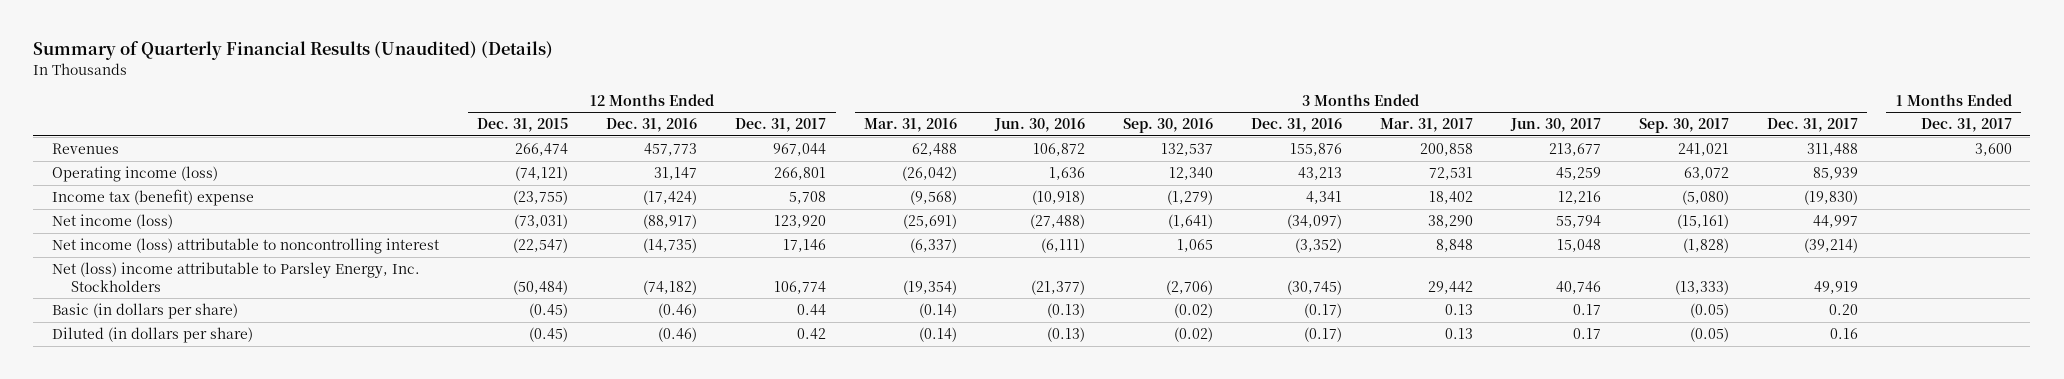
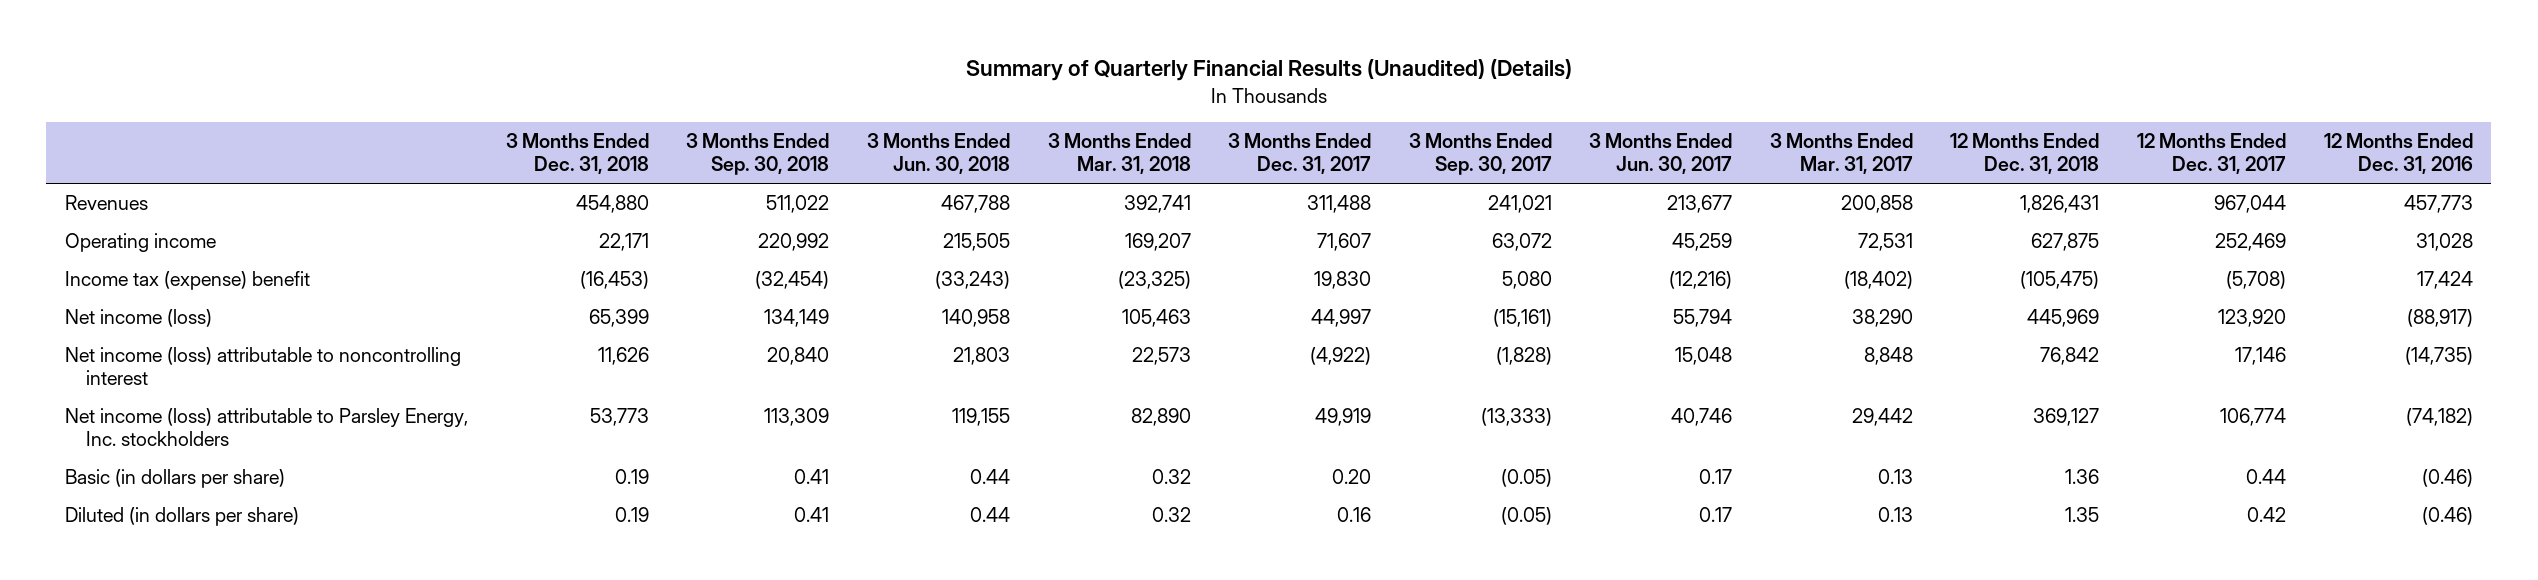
- | 12 Months Ended Dec. 31, 2015 | 12 Months Ended Dec. 31, 2016 | 12 Months Ended Dec. 31, 2017 | 3 Months Ended Mar. 31, 2016 | 3 Months Ended Jun. 30, 2016 | 3 Months Ended Sep. 30, 2016 | 3 Months Ended Dec. 31, 2016 | 3 Months Ended Mar. 31, 2017 | 3 Months Ended Jun. 30, 2017 | 3 Months Ended Sep. 30, 2017 | 3 Months Ended Dec. 31, 2017 | 1 Months Ended Dec. 31, 2017
+ | 3 Months Ended Dec. 31, 2018 | 3 Months Ended Sep. 30, 2018 | 3 Months Ended Jun. 30, 2018 | 3 Months Ended Mar. 31, 2018 | 3 Months Ended Dec. 31, 2017 | 3 Months Ended Sep. 30, 2017 | 3 Months Ended Jun. 30, 2017 | 3 Months Ended Mar. 31, 2017 | 12 Months Ended Dec. 31, 2018 | 12 Months Ended Dec. 31, 2017 | 12 Months Ended Dec. 31, 2016
- Operating income (loss) | (74,121) | 31,147 | 266,801 | (26,042) | 1,636 | 12,340 | 43,213 | 72,531 | 45,259 | 63,072 | 85,939 |
- Income tax (benefit) expense | (23,755) | (17,424) | 5,708 | (9,568) | (10,918) | (1,279) | 4,341 | 18,402 | 12,216 | (5,080) | (19,830) |
+ Operating income | 22,171 | 220,992 | 215,505 | 169,207 | 71,607 | 63,072 | 45,259 | 72,531 | 627,875 | 252,469 | 31,028
+ Income tax (expense) benefit | (16,453) | (32,454) | (33,243) | (23,325) | 19,830 | 5,080 | (12,216) | (18,402) | (105,475) | (5,708) | 17,424
- Net income (loss) attributable to noncontrolling interest | (22,547) | (14,735) | 17,146 | (6,337) | (6,111) | 1,065 | (3,352) | 8,848 | 15,048 | (1,828) | (39,214) |
- Net (loss) income attributable to Parsley Energy, Inc. Stockholders | (50,484) | (74,182) | 106,774 | (19,354) | (21,377) | (2,706) | (30,745) | 29,442 | 40,746 | (13,333) | 49,919 |
+ Net income (loss) attributable to noncontrolling interest | 11,626 | 20,840 | 21,803 | 22,573 | (4,922) | (1,828) | 15,048 | 8,848 | 76,842 | 17,146 | (14,735)
+ Net income (loss) attributable to Parsley Energy, Inc. stockholders | 53,773 | 113,309 | 119,155 | 82,890 | 49,919 | (13,333) | 40,746 | 29,442 | 369,127 | 106,774 | (74,182)

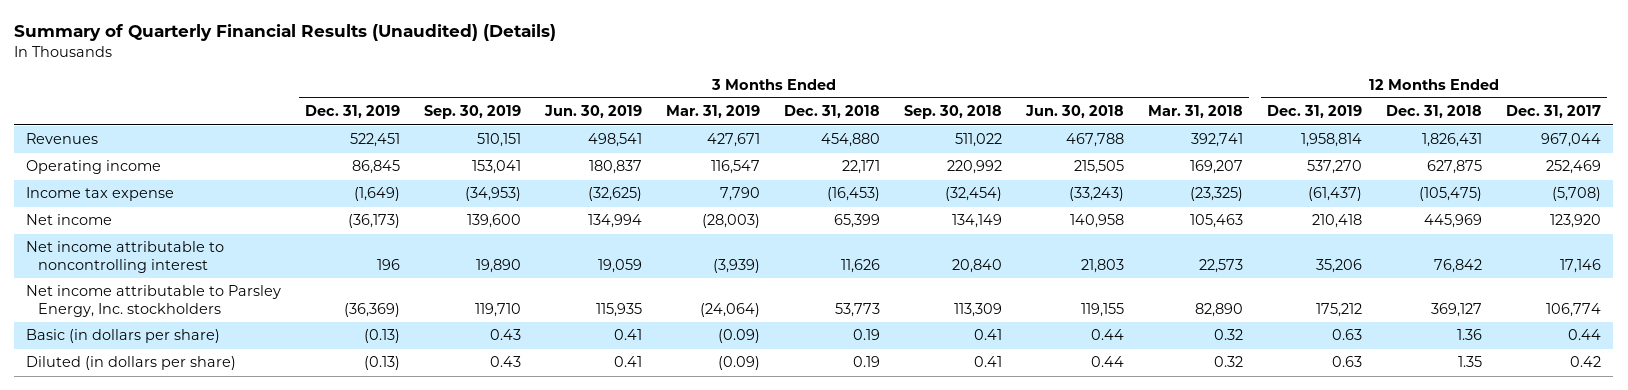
- | 3 Months Ended Dec. 31, 2018 | 3 Months Ended Sep. 30, 2018 | 3 Months Ended Jun. 30, 2018 | 3 Months Ended Mar. 31, 2018 | 3 Months Ended Dec. 31, 2017 | 3 Months Ended Sep. 30, 2017 | 3 Months Ended Jun. 30, 2017 | 3 Months Ended Mar. 31, 2017 | 12 Months Ended Dec. 31, 2018 | 12 Months Ended Dec. 31, 2017 | 12 Months Ended Dec. 31, 2016
+ | 3 Months Ended Dec. 31, 2019 | 3 Months Ended Sep. 30, 2019 | 3 Months Ended Jun. 30, 2019 | 3 Months Ended Mar. 31, 2019 | 3 Months Ended Dec. 31, 2018 | 3 Months Ended Sep. 30, 2018 | 3 Months Ended Jun. 30, 2018 | 3 Months Ended Mar. 31, 2018 | 12 Months Ended Dec. 31, 2019 | 12 Months Ended Dec. 31, 2018 | 12 Months Ended Dec. 31, 2017
- Income tax (expense) benefit | (16,453) | (32,454) | (33,243) | (23,325) | 19,830 | 5,080 | (12,216) | (18,402) | (105,475) | (5,708) | 17,424
- Net income (loss) | 65,399 | 134,149 | 140,958 | 105,463 | 44,997 | (15,161) | 55,794 | 38,290 | 445,969 | 123,920 | (88,917)
- Net income (loss) attributable to noncontrolling interest | 11,626 | 20,840 | 21,803 | 22,573 | (4,922) | (1,828) | 15,048 | 8,848 | 76,842 | 17,146 | (14,735)
- Net income (loss) attributable to Parsley Energy, Inc. stockholders | 53,773 | 113,309 | 119,155 | 82,890 | 49,919 | (13,333) | 40,746 | 29,442 | 369,127 | 106,774 | (74,182)
+ Income tax expense | (1,649) | (34,953) | (32,625) | 7,790 | (16,453) | (32,454) | (33,243) | (23,325) | (61,437) | (105,475) | (5,708)
+ Net income | (36,173) | 139,600 | 134,994 | (28,003) | 65,399 | 134,149 | 140,958 | 105,463 | 210,418 | 445,969 | 123,920
+ Net income attributable to noncontrolling interest | 196 | 19,890 | 19,059 | (3,939) | 11,626 | 20,840 | 21,803 | 22,573 | 35,206 | 76,842 | 17,146
+ Net income attributable to Parsley Energy, Inc. stockholders | (36,369) | 119,710 | 115,935 | (24,064) | 53,773 | 113,309 | 119,155 | 82,890 | 175,212 | 369,127 | 106,774

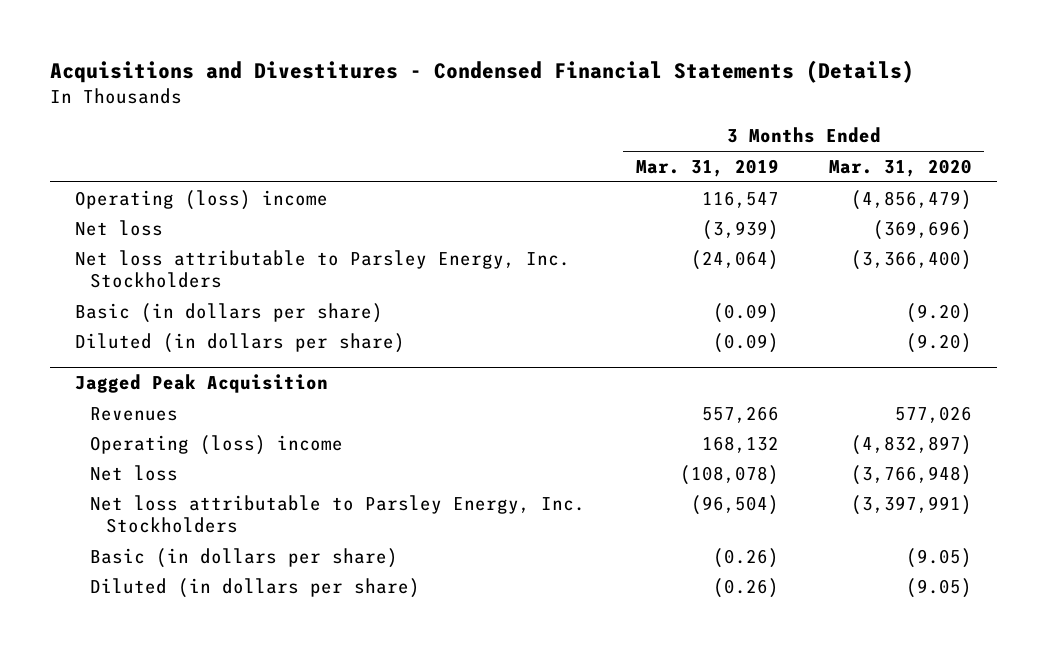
- Summary of Quarterly Financial Results (Unaudited) (Details)
+ Acquisitions and Divestitures - Condensed Financial Statements (Details)
- | 3 Months Ended Dec. 31, 2019 | 3 Months Ended Sep. 30, 2019 | 3 Months Ended Jun. 30, 2019 | 3 Months Ended Mar. 31, 2019 | 3 Months Ended Dec. 31, 2018 | 3 Months Ended Sep. 30, 2018 | 3 Months Ended Jun. 30, 2018 | 3 Months Ended Mar. 31, 2018 | 12 Months Ended Dec. 31, 2019 | 12 Months Ended Dec. 31, 2018 | 12 Months Ended Dec. 31, 2017
+ | 3 Months Ended Mar. 31, 2019 | 3 Months Ended Mar. 31, 2020
- Revenues | 522,451 | 510,151 | 498,541 | 427,671 | 454,880 | 511,022 | 467,788 | 392,741 | 1,958,814 | 1,826,431 | 967,044
- Operating income | 86,845 | 153,041 | 180,837 | 116,547 | 22,171 | 220,992 | 215,505 | 169,207 | 537,270 | 627,875 | 252,469
- Income tax expense | (1,649) | (34,953) | (32,625) | 7,790 | (16,453) | (32,454) | (33,243) | (23,325) | (61,437) | (105,475) | (5,708)
- Net income | (36,173) | 139,600 | 134,994 | (28,003) | 65,399 | 134,149 | 140,958 | 105,463 | 210,418 | 445,969 | 123,920
- Net income attributable to noncontrolling interest | 196 | 19,890 | 19,059 | (3,939) | 11,626 | 20,840 | 21,803 | 22,573 | 35,206 | 76,842 | 17,146
- Net income attributable to Parsley Energy, Inc. stockholders | (36,369) | 119,710 | 115,935 | (24,064) | 53,773 | 113,309 | 119,155 | 82,890 | 175,212 | 369,127 | 106,774
+ Operating (loss) income | 116,547 | (4,856,479)
+ Net loss | (3,939) | (369,696)
+ Net loss attributable to Parsley Energy, Inc. Stockholders | (24,064) | (3,366,400)
+ Jagged Peak Acquisition
+ Revenues | 557,266 | 577,026
+ Operating (loss) income | 168,132 | (4,832,897)
+ Net loss | (108,078) | (3,766,948)
+ Net loss attributable to Parsley Energy, Inc. Stockholders | (96,504) | (3,397,991)
+ Basic (in dollars per share) | (0.26) | (9.05)
+ Diluted (in dollars per share) | (0.26) | (9.05)

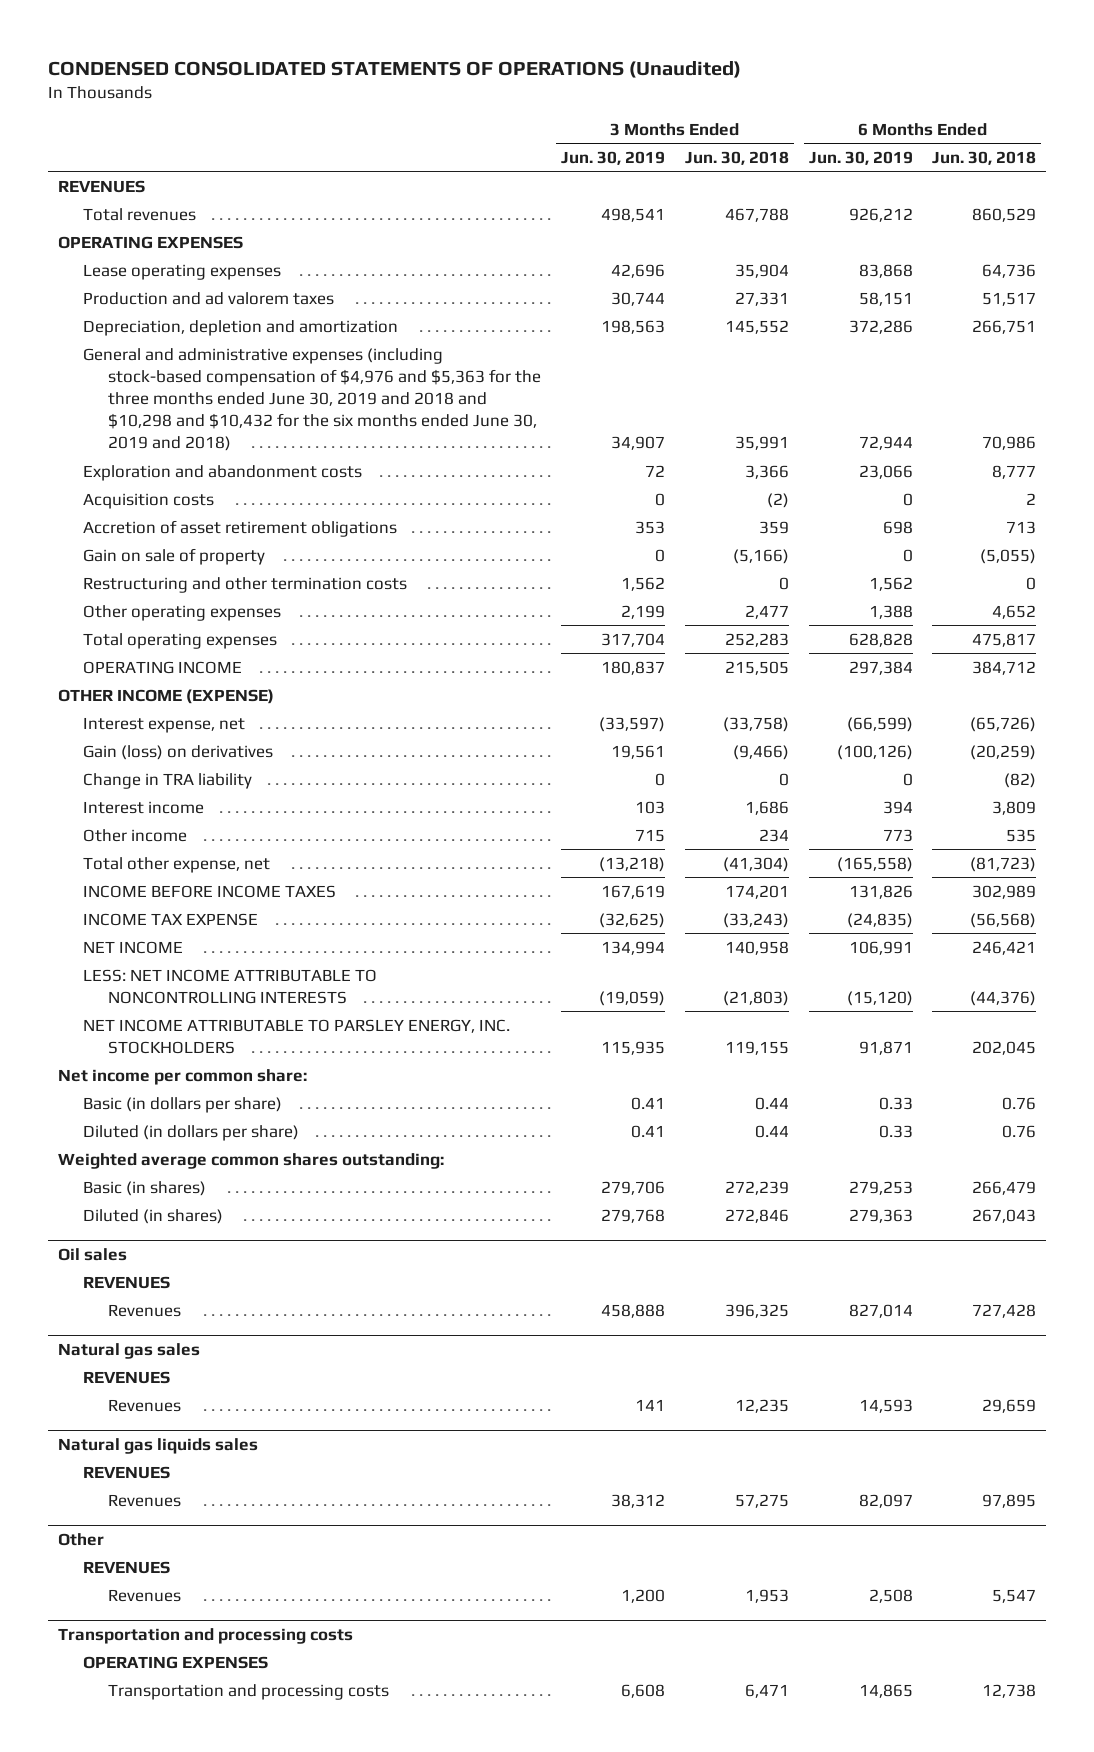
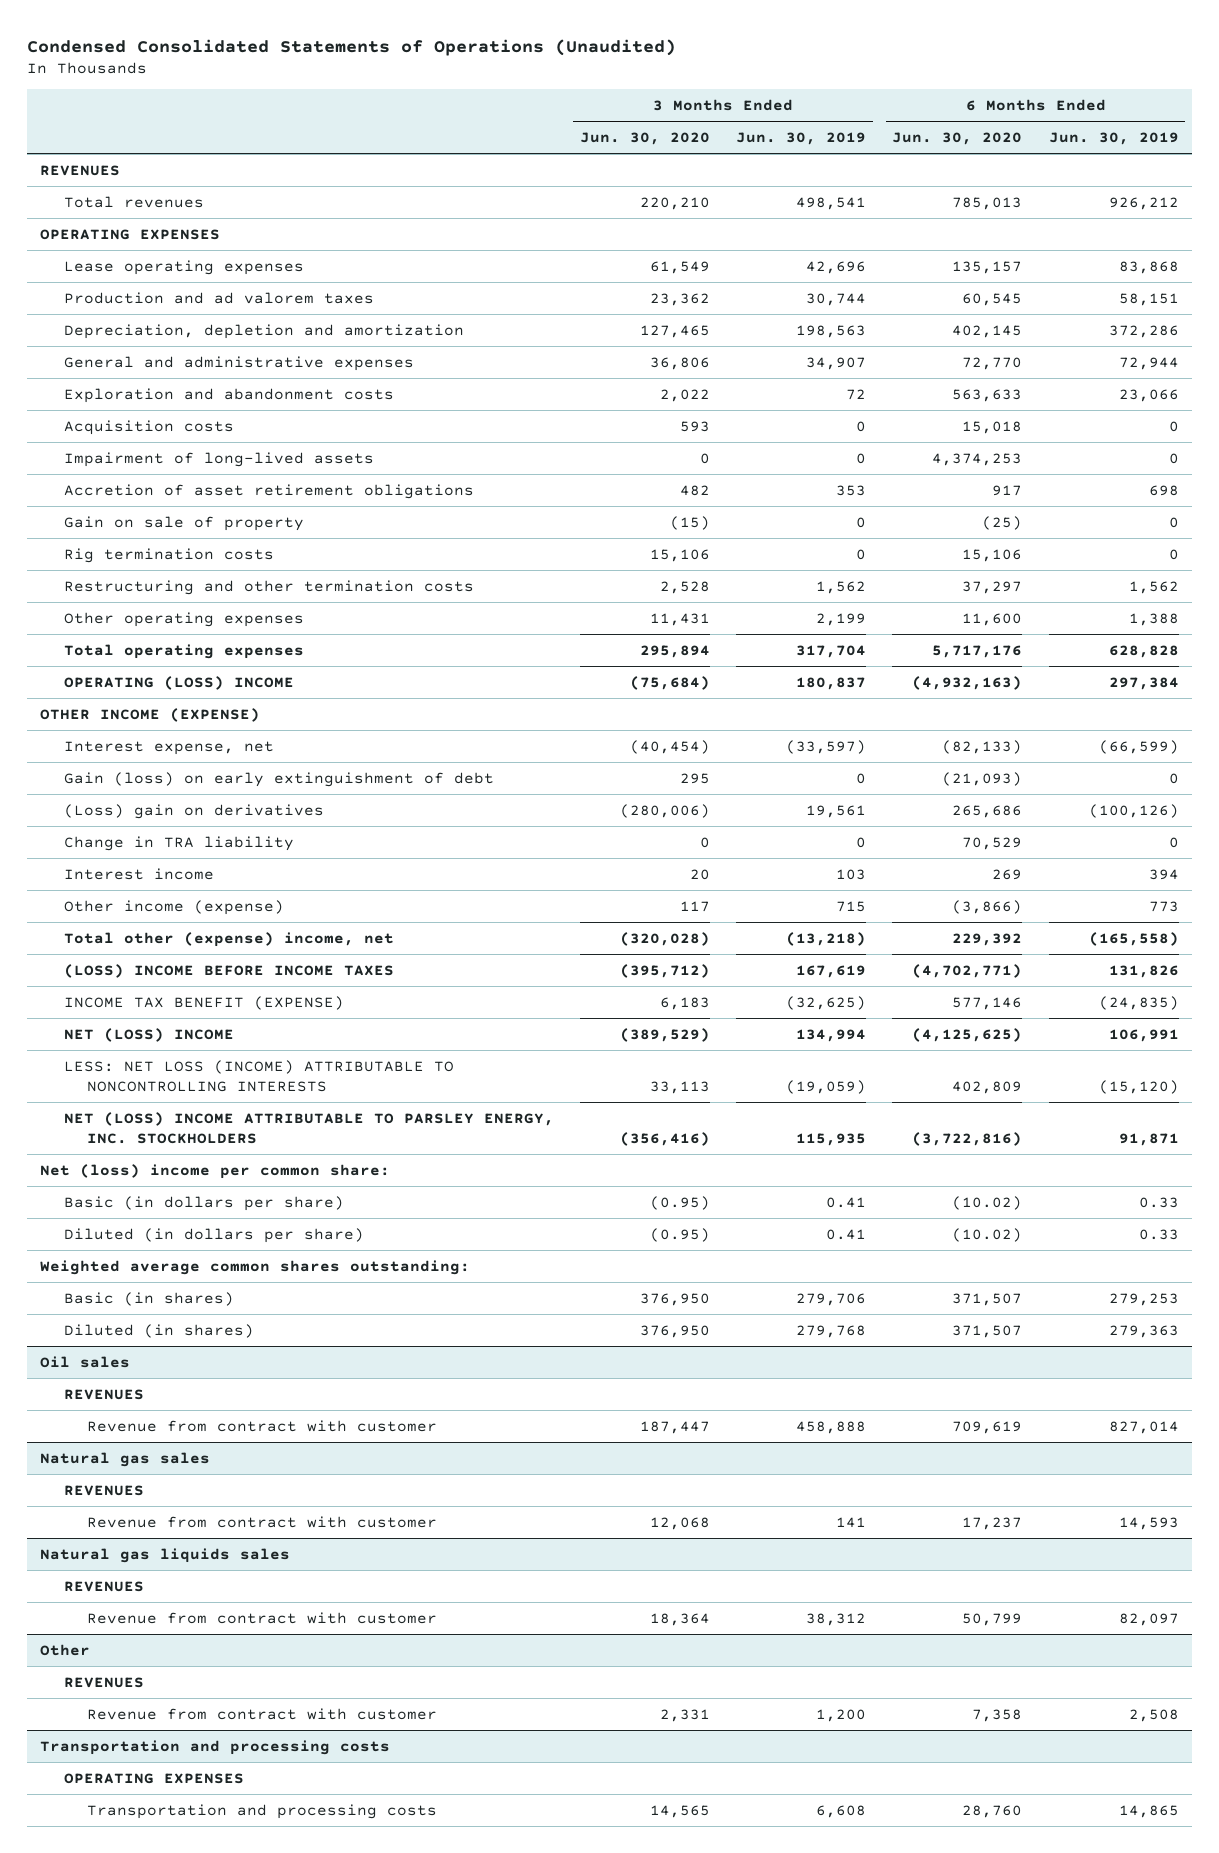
- CONDENSED CONSOLIDATED STATEMENTS OF OPERATIONS (Unaudited)
+ Condensed Consolidated Statements of Operations (Unaudited)
- | 3 Months Ended Jun. 30, 2019 | 3 Months Ended Jun. 30, 2018 | 6 Months Ended Jun. 30, 2019 | 6 Months Ended Jun. 30, 2018
+ | 3 Months Ended Jun. 30, 2020 | 3 Months Ended Jun. 30, 2019 | 6 Months Ended Jun. 30, 2020 | 6 Months Ended Jun. 30, 2019
- General and administrative expenses (including stock-based compensation of $4,976 and $5,363 for the three months ended June 30, 2019 and 2018 and $10,298 and $10,432 for the six months ended June 30, 2019 and 2018) | 34,907 | 35,991 | 72,944 | 70,986
+ General and administrative expenses | 36,806 | 34,907 | 72,770 | 72,944
+ Impairment of long-lived assets | 0 | 0 | 4,374,253 | 0
+ Rig termination costs | 15,106 | 0 | 15,106 | 0
- OPERATING INCOME | 180,837 | 215,505 | 297,384 | 384,712
+ OPERATING (LOSS) INCOME | (75,684) | 180,837 | (4,932,163) | 297,384
- Gain (loss) on derivatives | 19,561 | (9,466) | (100,126) | (20,259)
+ Gain (loss) on early extinguishment of debt | 295 | 0 | (21,093) | 0
+ (Loss) gain on derivatives | (280,006) | 19,561 | 265,686 | (100,126)
- Other income | 715 | 234 | 773 | 535
- Total other expense, net | (13,218) | (41,304) | (165,558) | (81,723)
- INCOME BEFORE INCOME TAXES | 167,619 | 174,201 | 131,826 | 302,989
- INCOME TAX EXPENSE | (32,625) | (33,243) | (24,835) | (56,568)
- NET INCOME | 134,994 | 140,958 | 106,991 | 246,421
- LESS: NET INCOME ATTRIBUTABLE TO NONCONTROLLING INTERESTS | (19,059) | (21,803) | (15,120) | (44,376)
- NET INCOME ATTRIBUTABLE TO PARSLEY ENERGY, INC. STOCKHOLDERS | 115,935 | 119,155 | 91,871 | 202,045
- Net income per common share:
+ Other income (expense) | 117 | 715 | (3,866) | 773
+ Total other (expense) income, net | (320,028) | (13,218) | 229,392 | (165,558)
+ (LOSS) INCOME BEFORE INCOME TAXES | (395,712) | 167,619 | (4,702,771) | 131,826
+ INCOME TAX BENEFIT (EXPENSE) | 6,183 | (32,625) | 577,146 | (24,835)
+ NET (LOSS) INCOME | (389,529) | 134,994 | (4,125,625) | 106,991
+ LESS: NET LOSS (INCOME) ATTRIBUTABLE TO NONCONTROLLING INTERESTS | 33,113 | (19,059) | 402,809 | (15,120)
+ NET (LOSS) INCOME ATTRIBUTABLE TO PARSLEY ENERGY, INC. STOCKHOLDERS | (356,416) | 115,935 | (3,722,816) | 91,871
+ Net (loss) income per common share:
@ Oil sales
- Revenues | 458,888 | 396,325 | 827,014 | 727,428
+ Revenue from contract with customer | 187,447 | 458,888 | 709,619 | 827,014
@ Natural gas sales
- Revenues | 141 | 12,235 | 14,593 | 29,659
+ Revenue from contract with customer | 12,068 | 141 | 17,237 | 14,593
@ Natural gas liquids sales
- Revenues | 38,312 | 57,275 | 82,097 | 97,895
+ Revenue from contract with customer | 18,364 | 38,312 | 50,799 | 82,097
@ Other
- Revenues | 1,200 | 1,953 | 2,508 | 5,547
+ Revenue from contract with customer | 2,331 | 1,200 | 7,358 | 2,508

